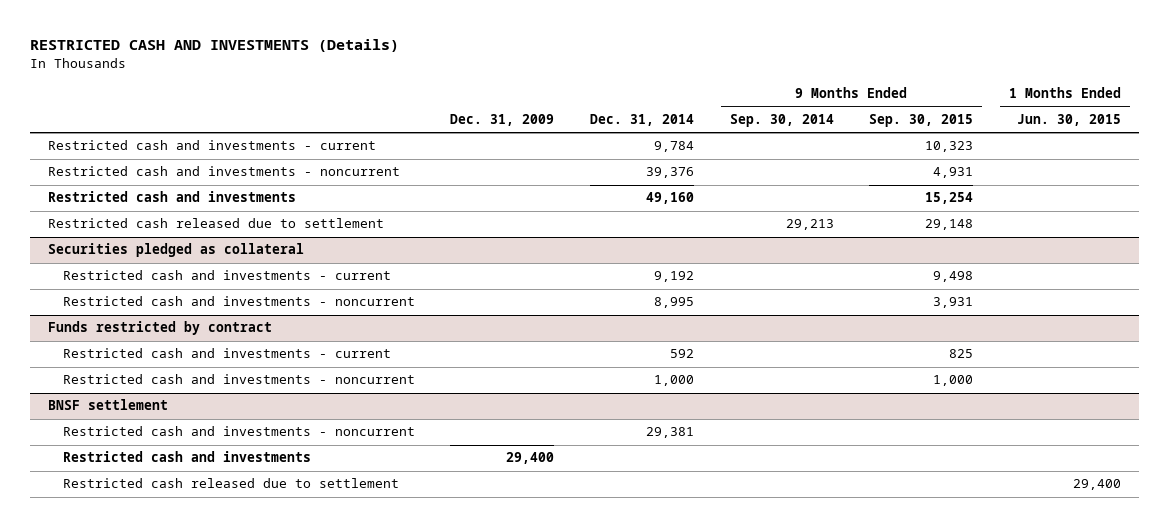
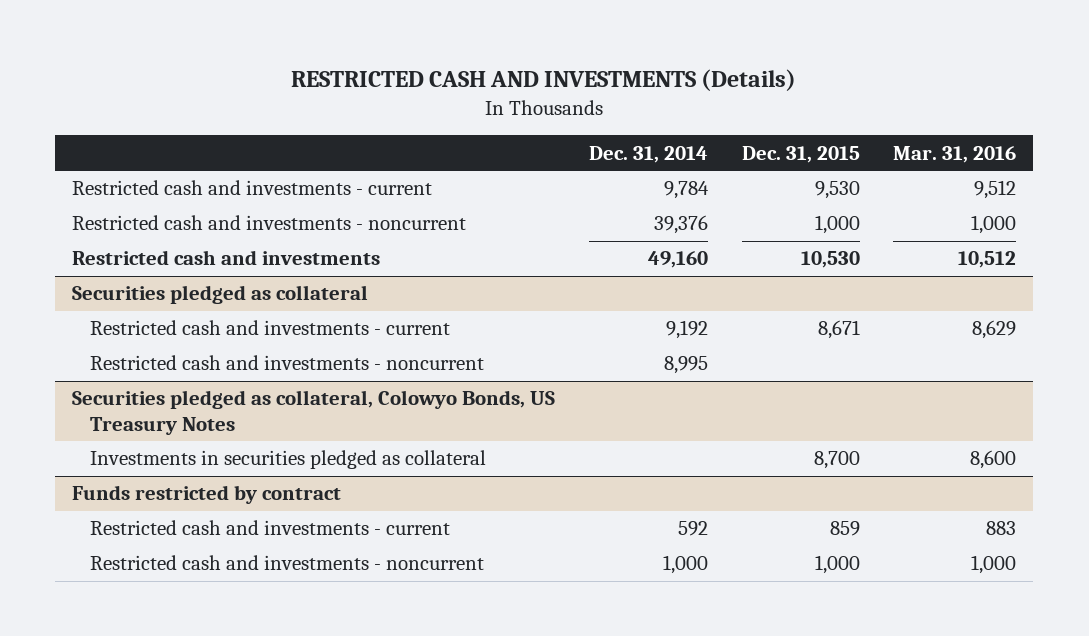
- | Dec. 31, 2009 | Dec. 31, 2014 | 9 Months Ended Sep. 30, 2014 | 9 Months Ended Sep. 30, 2015 | 1 Months Ended Jun. 30, 2015
+ | Dec. 31, 2014 | Dec. 31, 2015 | Mar. 31, 2016
- Restricted cash released due to settlement | | | 29,213 | 29,148 |
+ Securities pledged as collateral, Colowyo Bonds, US Treasury Notes
+ Investments in securities pledged as collateral | | 8,700 | 8,600
- BNSF settlement
- Restricted cash and investments - noncurrent | | 29,381 | | |
- Restricted cash and investments | 29,400 | | | |
- Restricted cash released due to settlement | | | | | 29,400

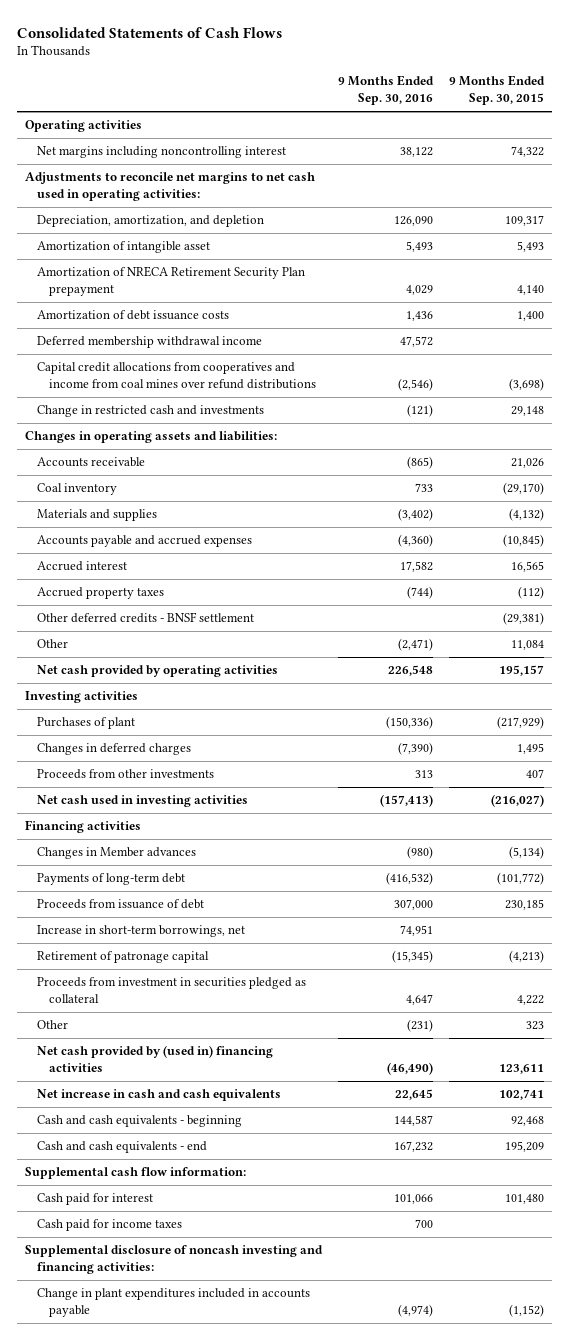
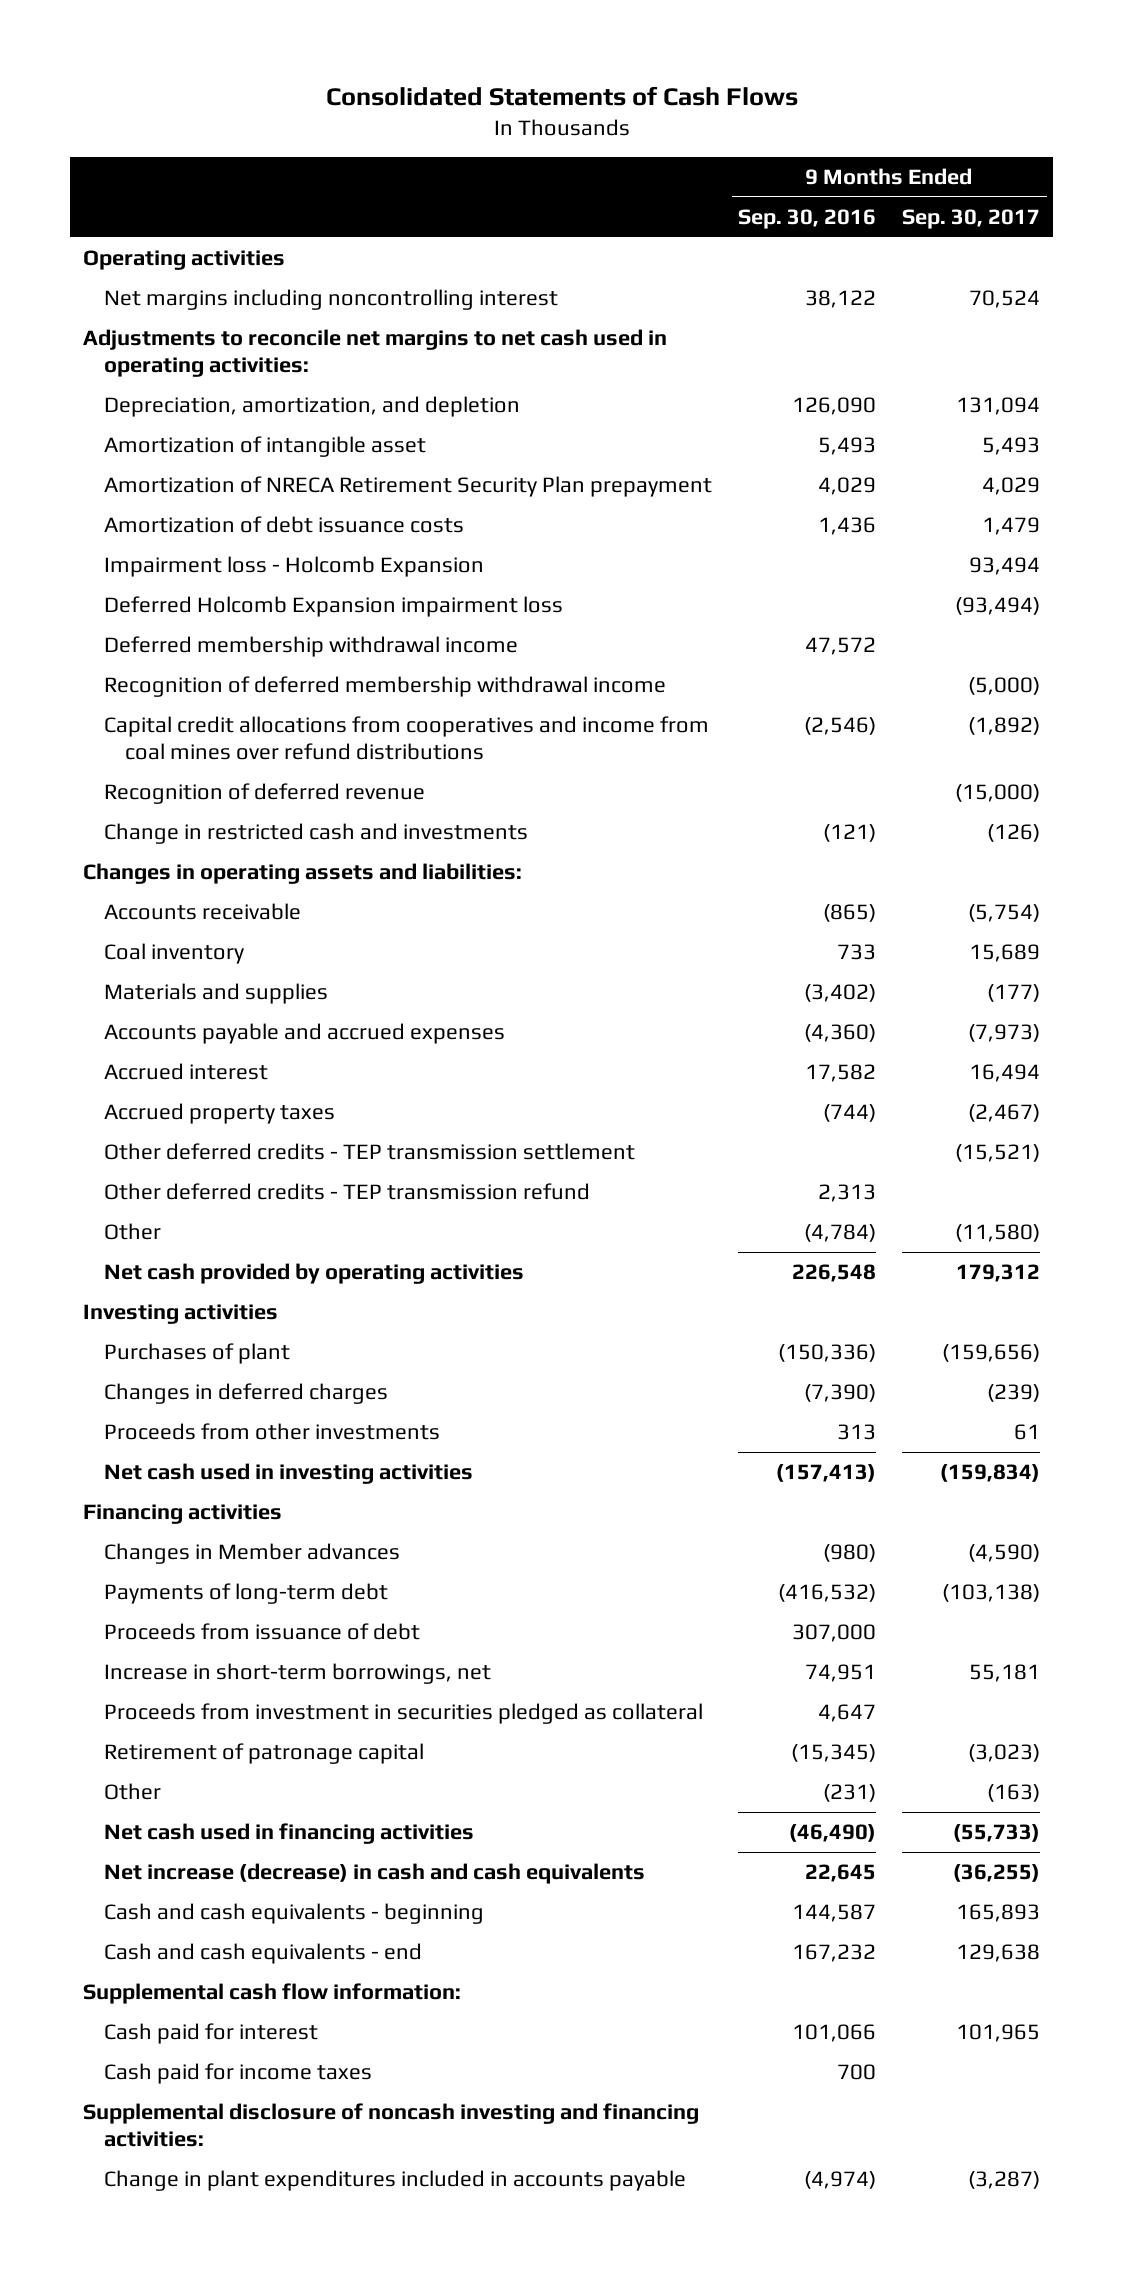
- | 9 Months Ended Sep. 30, 2016 | 9 Months Ended Sep. 30, 2015
+ | 9 Months Ended Sep. 30, 2016 | 9 Months Ended Sep. 30, 2017
+ Impairment loss - Holcomb Expansion | | 93,494
+ Deferred Holcomb Expansion impairment loss | | (93,494)
+ Recognition of deferred membership withdrawal income | | (5,000)
+ Recognition of deferred revenue | | (15,000)
- Other deferred credits - BNSF settlement | | (29,381)
- Other | (2,471) | 11,084
+ Other deferred credits - TEP transmission settlement | | (15,521)
+ Other deferred credits - TEP transmission refund | 2,313 |
+ Other | (4,784) | (11,580)
moved down: Retirement of patronage capital | (15,345) | (3,023)
- Net cash provided by (used in) financing activities | (46,490) | 123,611
- Net increase in cash and cash equivalents | 22,645 | 102,741
+ Net cash used in financing activities | (46,490) | (55,733)
+ Net increase (decrease) in cash and cash equivalents | 22,645 | (36,255)

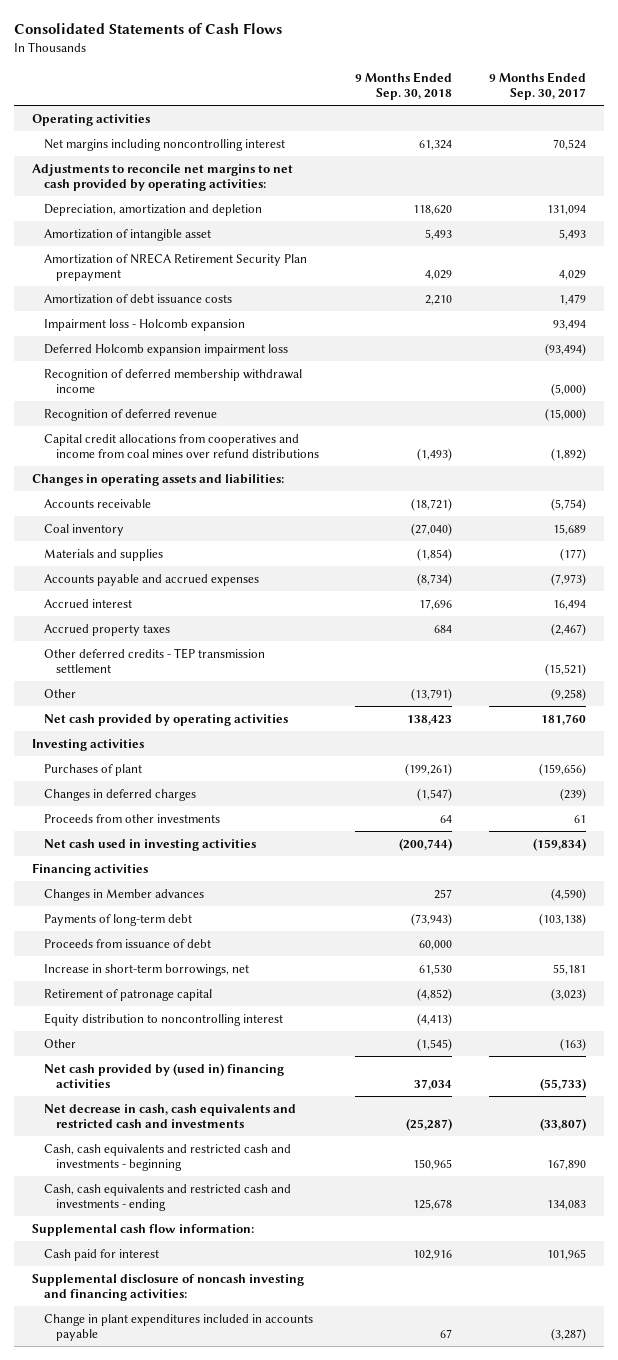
- | 9 Months Ended Sep. 30, 2016 | 9 Months Ended Sep. 30, 2017
+ | 9 Months Ended Sep. 30, 2018 | 9 Months Ended Sep. 30, 2017
- Adjustments to reconcile net margins to net cash used in operating activities:
- Depreciation, amortization, and depletion | 126,090 | 131,094
+ Adjustments to reconcile net margins to net cash provided by operating activities:
+ Depreciation, amortization and depletion | 118,620 | 131,094
- Impairment loss - Holcomb Expansion | | 93,494
- Deferred Holcomb Expansion impairment loss | | (93,494)
- Deferred membership withdrawal income | 47,572 |
+ Impairment loss - Holcomb expansion | | 93,494
+ Deferred Holcomb expansion impairment loss | | (93,494)
- Change in restricted cash and investments | (121) | (126)
moved down: Capital credit allocations from cooperatives and income from coal mines over refund distributions | (1,493) | (1,892)
- Other deferred credits - TEP transmission refund | 2,313 |
- Other | (4,784) | (11,580)
- Net cash provided by operating activities | 226,548 | 179,312
+ Other | (13,791) | (9,258)
+ Net cash provided by operating activities | 138,423 | 181,760
- Proceeds from investment in securities pledged as collateral | 4,647 |
+ Equity distribution to noncontrolling interest | (4,413) |
- Net cash used in financing activities | (46,490) | (55,733)
- Net increase (decrease) in cash and cash equivalents | 22,645 | (36,255)
- Cash and cash equivalents - beginning | 144,587 | 165,893
- Cash and cash equivalents - end | 167,232 | 129,638
+ Net cash provided by (used in) financing activities | 37,034 | (55,733)
+ Net decrease in cash, cash equivalents and restricted cash and investments | (25,287) | (33,807)
+ Cash, cash equivalents and restricted cash and investments - beginning | 150,965 | 167,890
+ Cash, cash equivalents and restricted cash and investments - ending | 125,678 | 134,083
- Cash paid for income taxes | 700 |

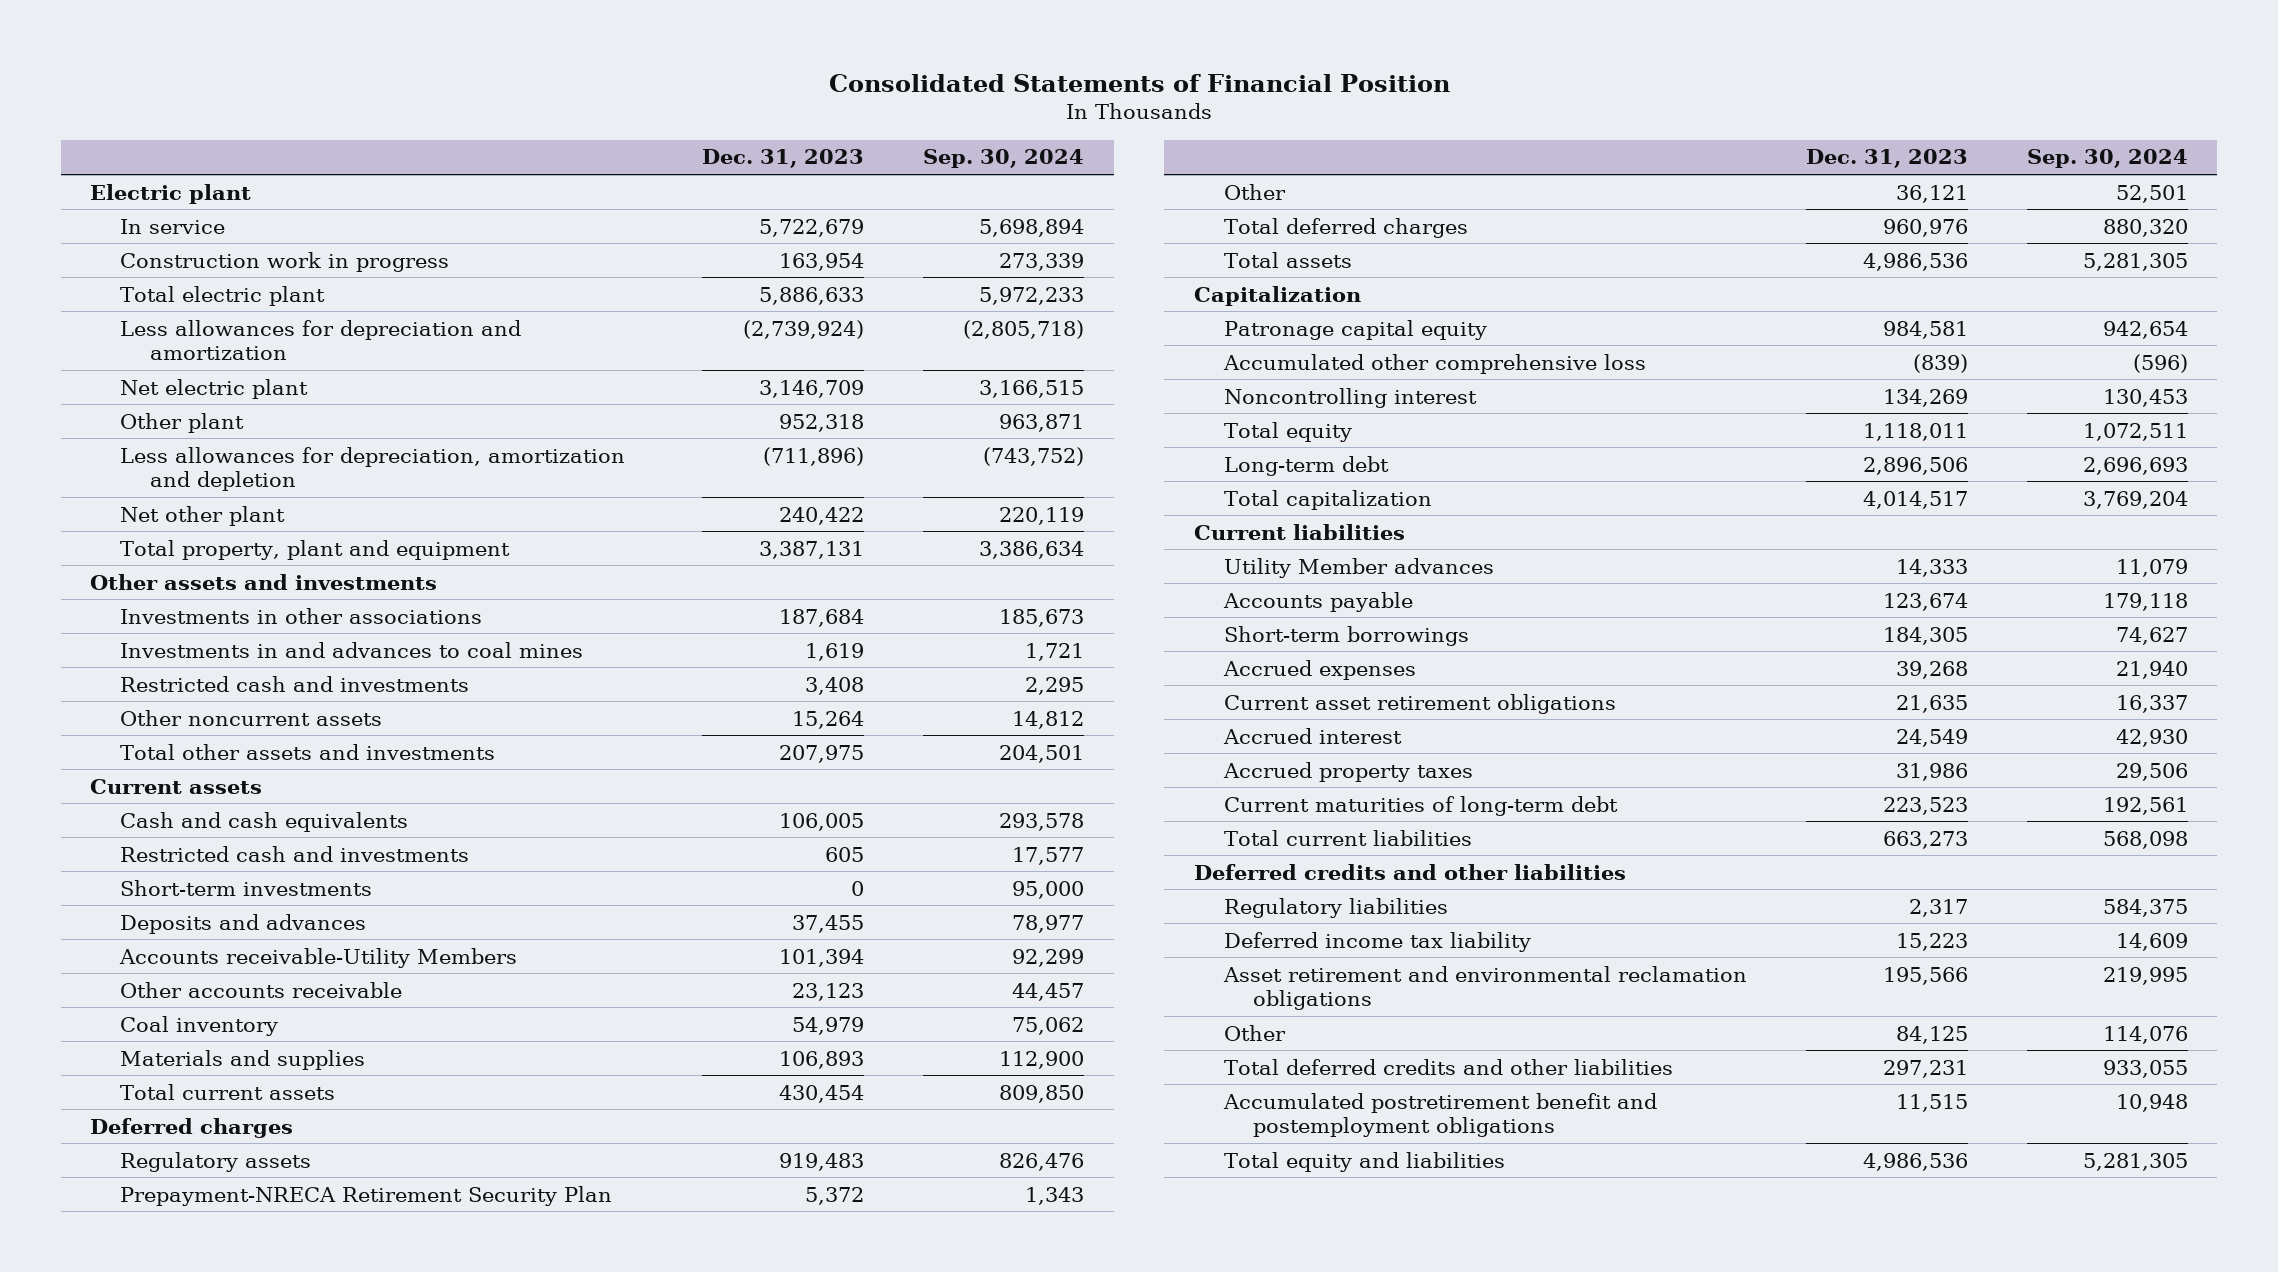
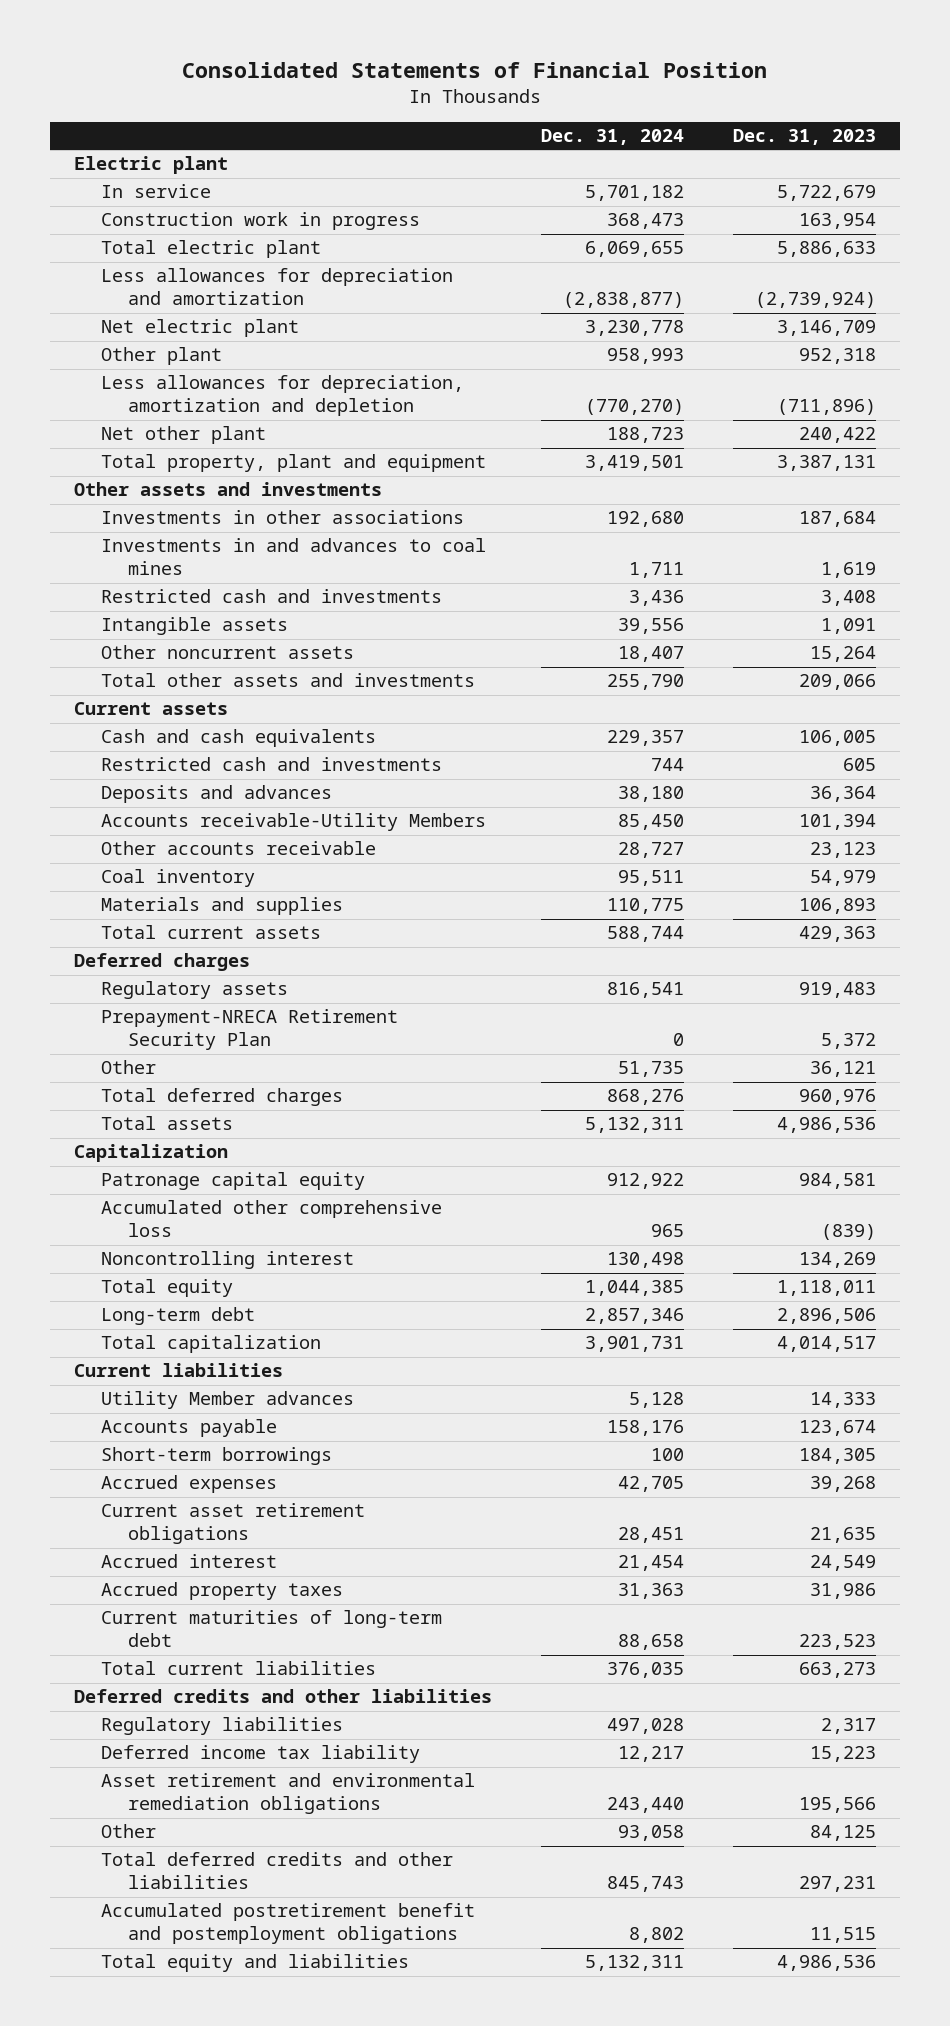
- | Dec. 31, 2023 | Sep. 30, 2024
+ | Dec. 31, 2024 | Dec. 31, 2023
+ Intangible assets | 39,556 | 1,091
- Total other assets and investments | 207,975 | 204,501
+ Total other assets and investments | 255,790 | 209,066
- Short-term investments | 0 | 95,000
- Deposits and advances | 37,455 | 78,977
+ Deposits and advances | 38,180 | 36,364
- Total current assets | 430,454 | 809,850
+ Total current assets | 588,744 | 429,363
- Asset retirement and environmental reclamation obligations | 195,566 | 219,995
+ Asset retirement and environmental remediation obligations | 243,440 | 195,566

